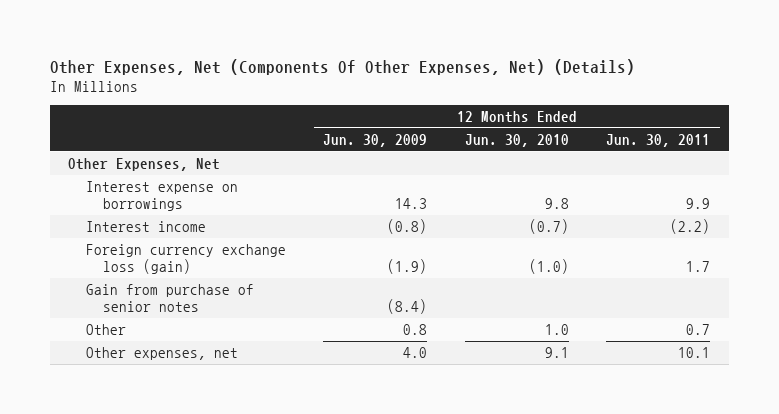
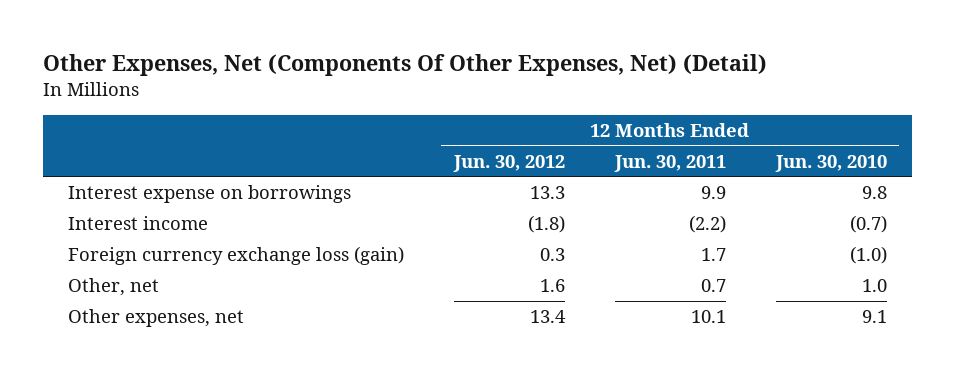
- Other Expenses, Net (Components Of Other Expenses, Net) (Details)
+ Other Expenses, Net (Components Of Other Expenses, Net) (Detail)
- | 12 Months Ended Jun. 30, 2009 | 12 Months Ended Jun. 30, 2010 | 12 Months Ended Jun. 30, 2011
+ | 12 Months Ended Jun. 30, 2012 | 12 Months Ended Jun. 30, 2011 | 12 Months Ended Jun. 30, 2010
- Other Expenses, Net
- Gain from purchase of senior notes | (8.4) | |
- Other | 0.8 | 1.0 | 0.7
+ Other, net | 1.6 | 0.7 | 1.0

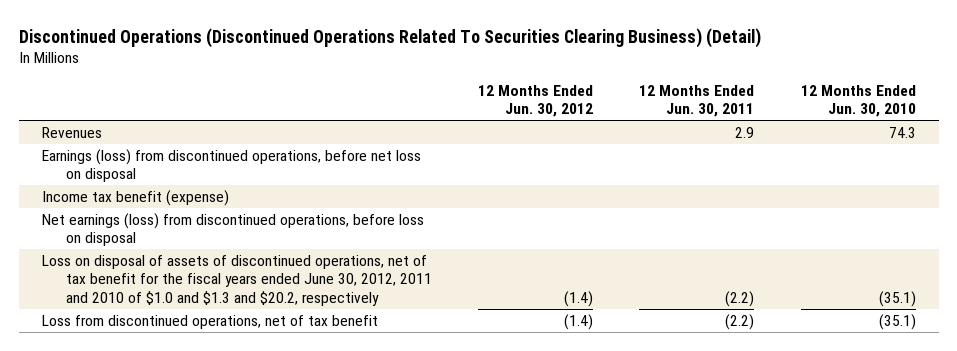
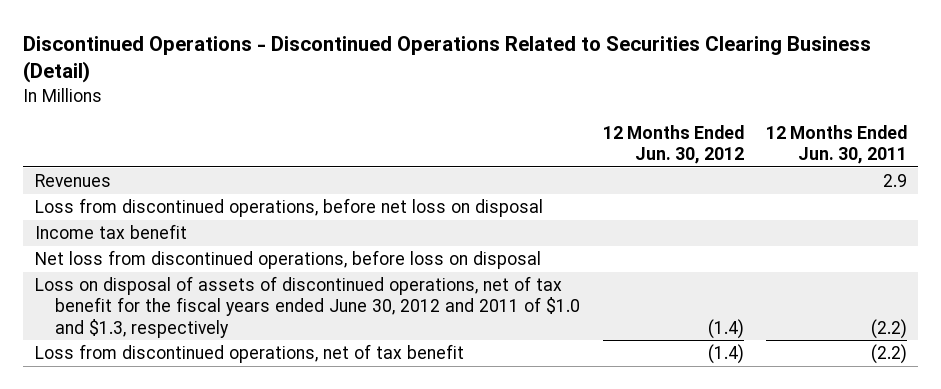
- Discontinued Operations (Discontinued Operations Related To Securities Clearing Business) (Detail)
+ Discontinued Operations - Discontinued Operations Related to Securities Clearing Business (Detail)
- | 12 Months Ended Jun. 30, 2012 | 12 Months Ended Jun. 30, 2011 | 12 Months Ended Jun. 30, 2010
+ | 12 Months Ended Jun. 30, 2012 | 12 Months Ended Jun. 30, 2011
- Earnings (loss) from discontinued operations, before net loss on disposal
- Income tax benefit (expense)
- Net earnings (loss) from discontinued operations, before loss on disposal
- Loss on disposal of assets of discontinued operations, net of tax benefit for the fiscal years ended June 30, 2012, 2011 and 2010 of $1.0 and $1.3 and $20.2, respectively | (1.4) | (2.2) | (35.1)
+ Loss from discontinued operations, before net loss on disposal
+ Income tax benefit
+ Net loss from discontinued operations, before loss on disposal
+ Loss on disposal of assets of discontinued operations, net of tax benefit for the fiscal years ended June 30, 2012 and 2011 of $1.0 and $1.3, respectively | (1.4) | (2.2)

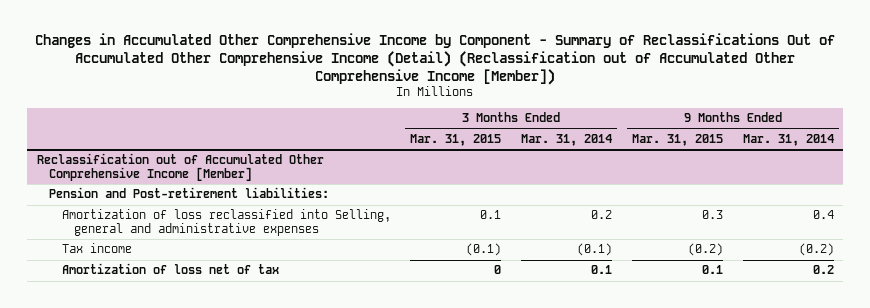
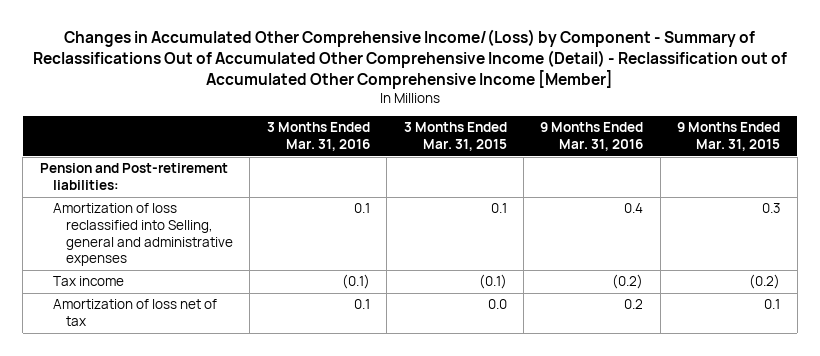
- Changes in Accumulated Other Comprehensive Income by Component - Summary of Reclassifications Out of Accumulated Other Comprehensive Income (Detail) (Reclassification out of Accumulated Other Comprehensive Income [Member])
+ Changes in Accumulated Other Comprehensive Income/(Loss) by Component - Summary of Reclassifications Out of Accumulated Other Comprehensive Income (Detail) - Reclassification out of Accumulated Other Comprehensive Income [Member]
- | 3 Months Ended Mar. 31, 2015 | 3 Months Ended Mar. 31, 2014 | 9 Months Ended Mar. 31, 2015 | 9 Months Ended Mar. 31, 2014
+ | 3 Months Ended Mar. 31, 2016 | 3 Months Ended Mar. 31, 2015 | 9 Months Ended Mar. 31, 2016 | 9 Months Ended Mar. 31, 2015
- Reclassification out of Accumulated Other Comprehensive Income [Member]
- Amortization of loss net of tax | 0 | 0.1 | 0.1 | 0.2
+ Amortization of loss net of tax | 0.1 | 0.0 | 0.2 | 0.1

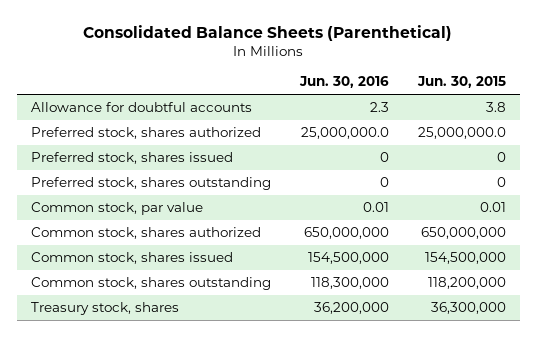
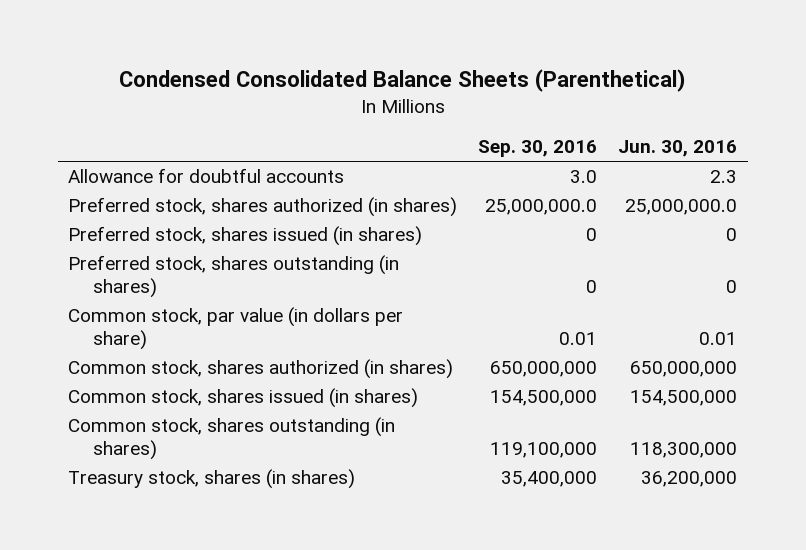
- Consolidated Balance Sheets (Parenthetical)
+ Condensed Consolidated Balance Sheets (Parenthetical)
- | Jun. 30, 2016 | Jun. 30, 2015
+ | Sep. 30, 2016 | Jun. 30, 2016
- Preferred stock, shares authorized | 25,000,000.0 | 25,000,000.0
- Preferred stock, shares issued | 0 | 0
- Preferred stock, shares outstanding | 0 | 0
- Common stock, par value | 0.01 | 0.01
- Common stock, shares authorized | 650,000,000 | 650,000,000
- Common stock, shares issued | 154,500,000 | 154,500,000
- Common stock, shares outstanding | 118,300,000 | 118,200,000
- Treasury stock, shares | 36,200,000 | 36,300,000
+ Preferred stock, shares authorized (in shares) | 25,000,000.0 | 25,000,000.0
+ Preferred stock, shares issued (in shares) | 0 | 0
+ Preferred stock, shares outstanding (in shares) | 0 | 0
+ Common stock, par value (in dollars per share) | 0.01 | 0.01
+ Common stock, shares authorized (in shares) | 650,000,000 | 650,000,000
+ Common stock, shares issued (in shares) | 154,500,000 | 154,500,000
+ Common stock, shares outstanding (in shares) | 119,100,000 | 118,300,000
+ Treasury stock, shares (in shares) | 35,400,000 | 36,200,000

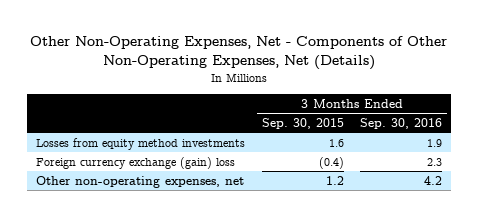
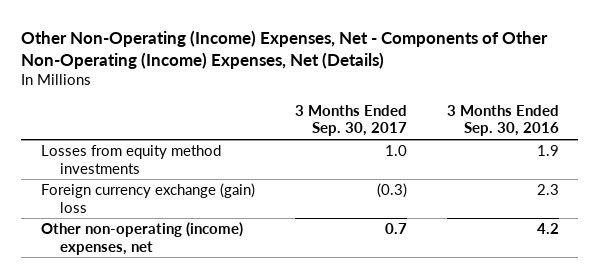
- Other Non-Operating Expenses, Net - Components of Other Non-Operating Expenses, Net (Details)
+ Other Non-Operating (Income) Expenses, Net - Components of Other Non-Operating (Income) Expenses, Net (Details)
- | 3 Months Ended Sep. 30, 2015 | 3 Months Ended Sep. 30, 2016
+ | 3 Months Ended Sep. 30, 2017 | 3 Months Ended Sep. 30, 2016
- Other non-operating expenses, net | 1.2 | 4.2
+ Other non-operating (income) expenses, net | 0.7 | 4.2

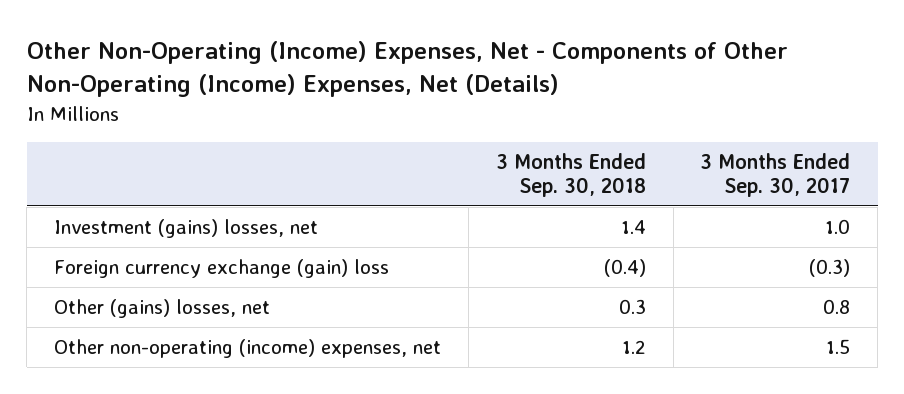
- | 3 Months Ended Sep. 30, 2017 | 3 Months Ended Sep. 30, 2016
+ | 3 Months Ended Sep. 30, 2018 | 3 Months Ended Sep. 30, 2017
- Losses from equity method investments | 1.0 | 1.9
+ Investment (gains) losses, net | 1.4 | 1.0
- Other non-operating (income) expenses, net | 0.7 | 4.2
+ Other (gains) losses, net | 0.3 | 0.8
+ Other non-operating (income) expenses, net | 1.2 | 1.5

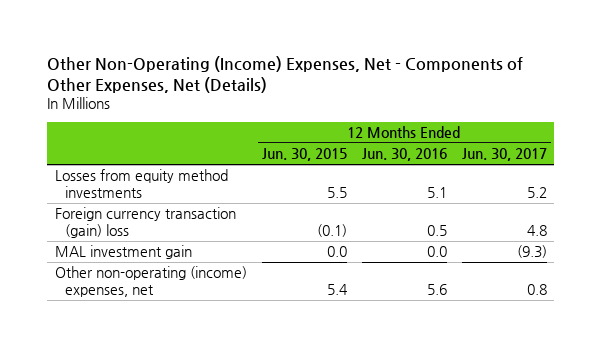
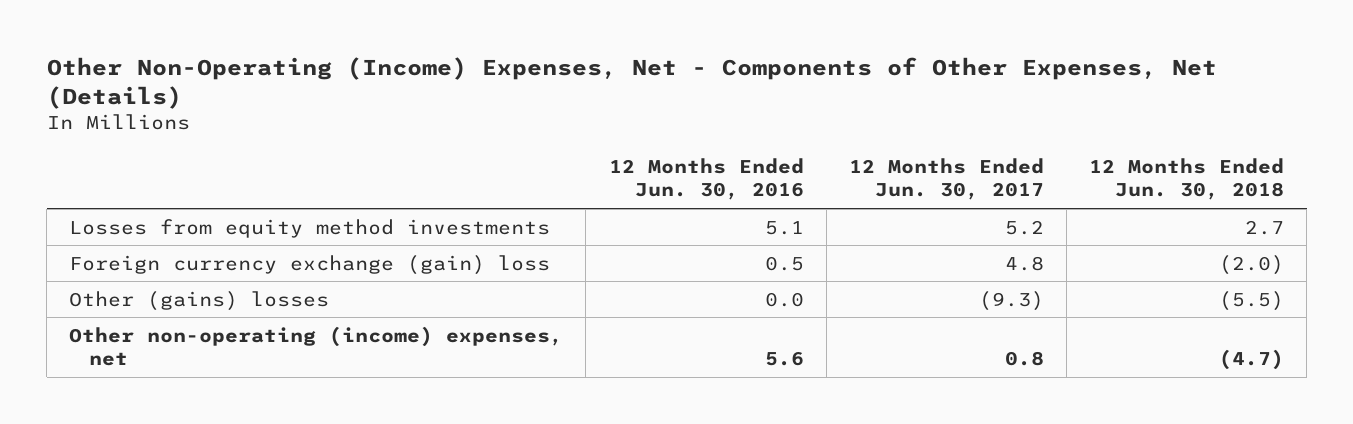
- | 12 Months Ended Jun. 30, 2015 | 12 Months Ended Jun. 30, 2016 | 12 Months Ended Jun. 30, 2017
+ | 12 Months Ended Jun. 30, 2016 | 12 Months Ended Jun. 30, 2017 | 12 Months Ended Jun. 30, 2018
- Foreign currency transaction (gain) loss | (0.1) | 0.5 | 4.8
- MAL investment gain | 0.0 | 0.0 | (9.3)
+ Foreign currency exchange (gain) loss | 0.5 | 4.8 | (2.0)
+ Other (gains) losses | 0.0 | (9.3) | (5.5)

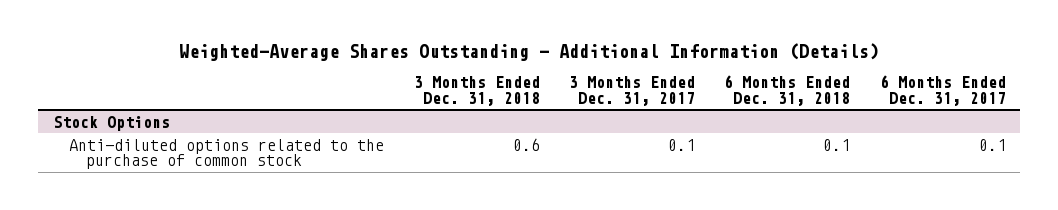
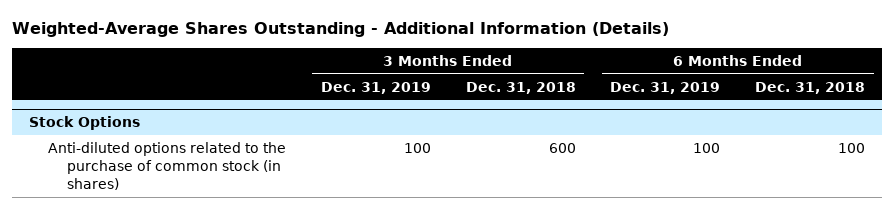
- | 3 Months Ended Dec. 31, 2018 | 3 Months Ended Dec. 31, 2017 | 6 Months Ended Dec. 31, 2018 | 6 Months Ended Dec. 31, 2017
+ | 3 Months Ended Dec. 31, 2019 | 3 Months Ended Dec. 31, 2018 | 6 Months Ended Dec. 31, 2019 | 6 Months Ended Dec. 31, 2018
@ Stock Options
- Anti-diluted options related to the purchase of common stock | 0.6 | 0.1 | 0.1 | 0.1
+ Anti-diluted options related to the purchase of common stock (in shares) | 100 | 600 | 100 | 100

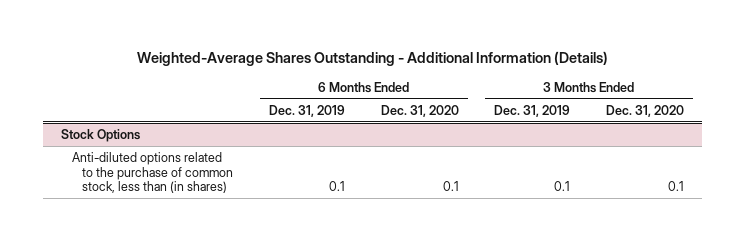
- | 3 Months Ended Dec. 31, 2019 | 3 Months Ended Dec. 31, 2018 | 6 Months Ended Dec. 31, 2019 | 6 Months Ended Dec. 31, 2018
+ | 6 Months Ended Dec. 31, 2019 | 6 Months Ended Dec. 31, 2020 | 3 Months Ended Dec. 31, 2019 | 3 Months Ended Dec. 31, 2020
@ Stock Options
- Anti-diluted options related to the purchase of common stock (in shares) | 100 | 600 | 100 | 100
+ Anti-diluted options related to the purchase of common stock, less than (in shares) | 0.1 | 0.1 | 0.1 | 0.1

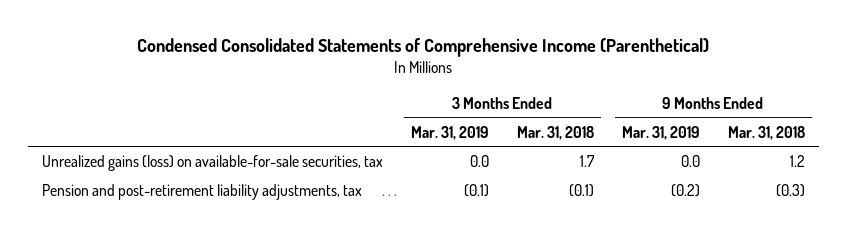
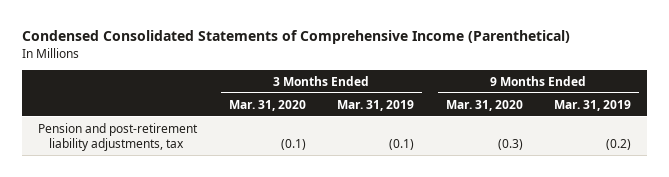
- | 3 Months Ended Mar. 31, 2019 | 3 Months Ended Mar. 31, 2018 | 9 Months Ended Mar. 31, 2019 | 9 Months Ended Mar. 31, 2018
+ | 3 Months Ended Mar. 31, 2020 | 3 Months Ended Mar. 31, 2019 | 9 Months Ended Mar. 31, 2020 | 9 Months Ended Mar. 31, 2019
- Unrealized gains (loss) on available-for-sale securities, tax | 0.0 | 1.7 | 0.0 | 1.2

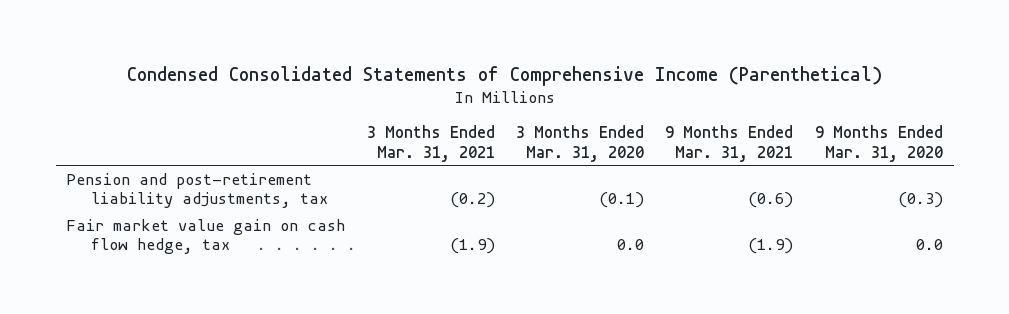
- | 3 Months Ended Mar. 31, 2020 | 3 Months Ended Mar. 31, 2019 | 9 Months Ended Mar. 31, 2020 | 9 Months Ended Mar. 31, 2019
+ | 3 Months Ended Mar. 31, 2021 | 3 Months Ended Mar. 31, 2020 | 9 Months Ended Mar. 31, 2021 | 9 Months Ended Mar. 31, 2020
+ Fair market value gain on cash flow hedge, tax | (1.9) | 0.0 | (1.9) | 0.0

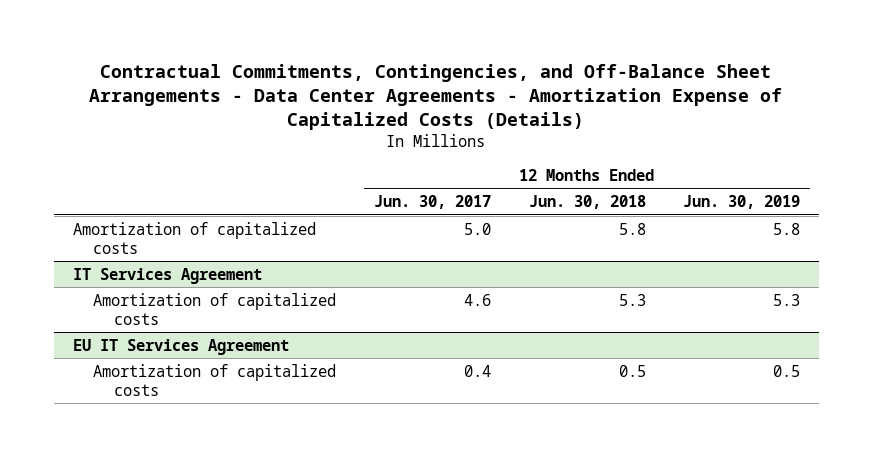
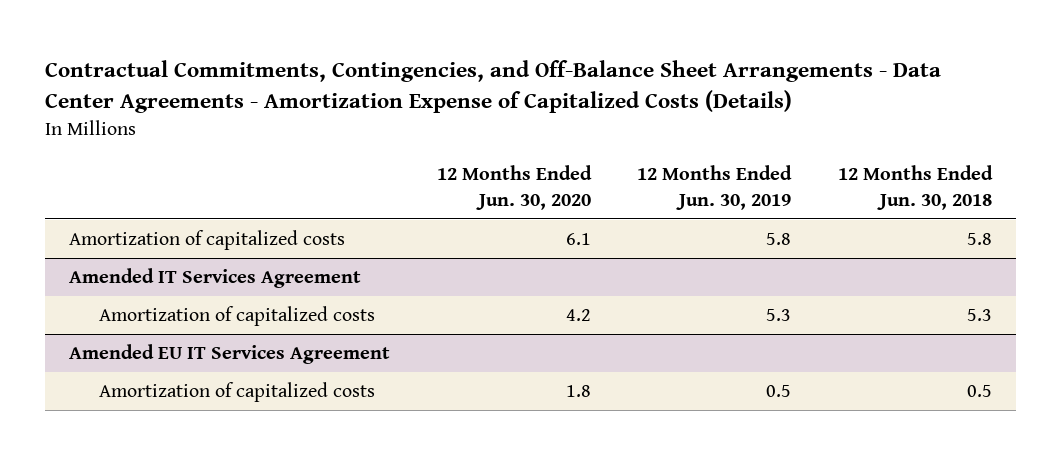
- | 12 Months Ended Jun. 30, 2017 | 12 Months Ended Jun. 30, 2018 | 12 Months Ended Jun. 30, 2019
+ | 12 Months Ended Jun. 30, 2020 | 12 Months Ended Jun. 30, 2019 | 12 Months Ended Jun. 30, 2018
- IT Services Agreement
+ Amended IT Services Agreement
- EU IT Services Agreement
+ Amended EU IT Services Agreement

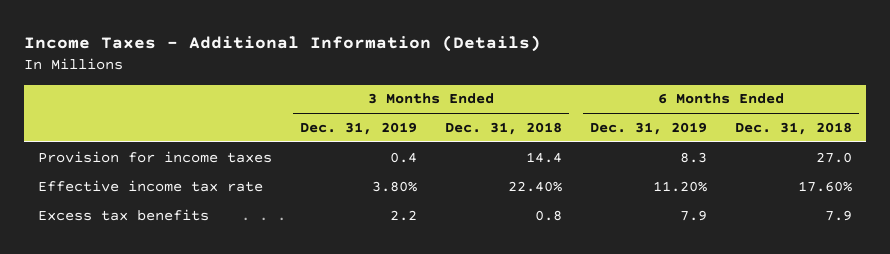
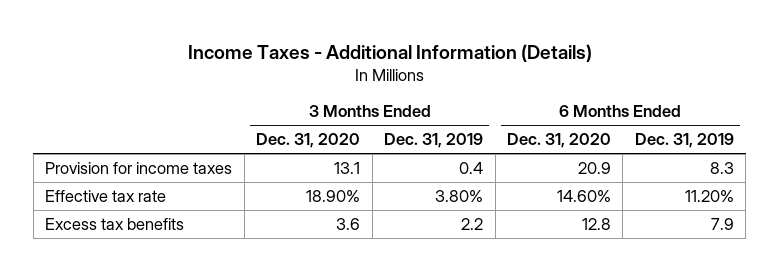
- | 3 Months Ended Dec. 31, 2019 | 3 Months Ended Dec. 31, 2018 | 6 Months Ended Dec. 31, 2019 | 6 Months Ended Dec. 31, 2018
+ | 3 Months Ended Dec. 31, 2020 | 3 Months Ended Dec. 31, 2019 | 6 Months Ended Dec. 31, 2020 | 6 Months Ended Dec. 31, 2019
- Effective income tax rate | 3.80% | 22.40% | 11.20% | 17.60%
+ Effective tax rate | 18.90% | 3.80% | 14.60% | 11.20%

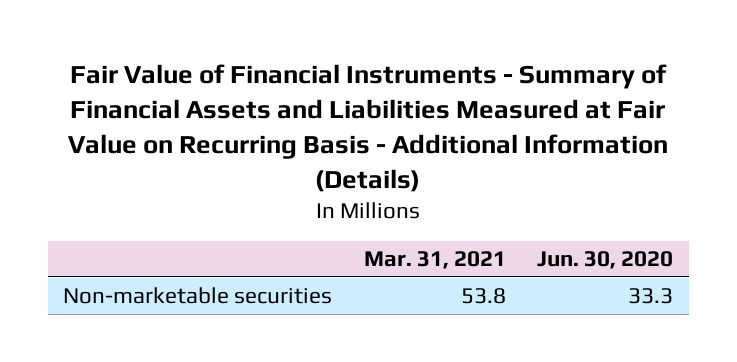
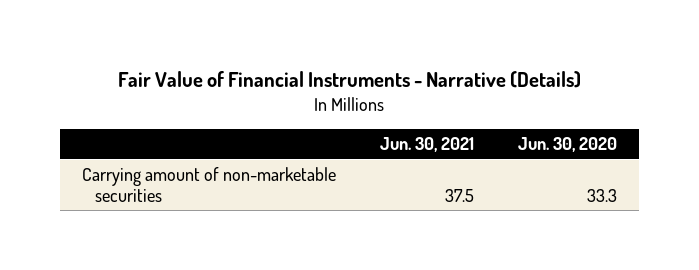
- Fair Value of Financial Instruments - Summary of Financial Assets and Liabilities Measured at Fair Value on Recurring Basis - Additional Information (Details)
+ Fair Value of Financial Instruments - Narrative (Details)
- | Mar. 31, 2021 | Jun. 30, 2020
+ | Jun. 30, 2021 | Jun. 30, 2020
- Non-marketable securities | 53.8 | 33.3
+ Carrying amount of non-marketable securities | 37.5 | 33.3

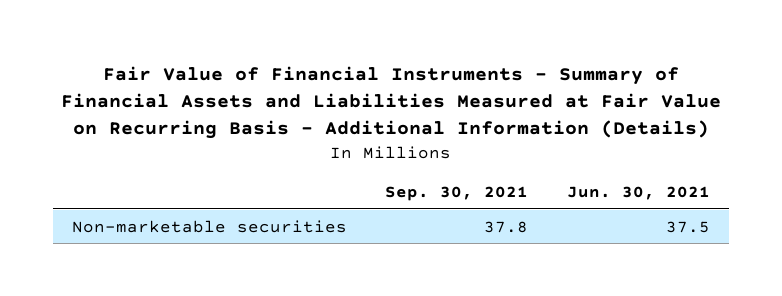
- Fair Value of Financial Instruments - Narrative (Details)
+ Fair Value of Financial Instruments - Summary of Financial Assets and Liabilities Measured at Fair Value on Recurring Basis - Additional Information (Details)
- | Jun. 30, 2021 | Jun. 30, 2020
+ | Sep. 30, 2021 | Jun. 30, 2021
- Carrying amount of non-marketable securities | 37.5 | 33.3
+ Non-marketable securities | 37.8 | 37.5

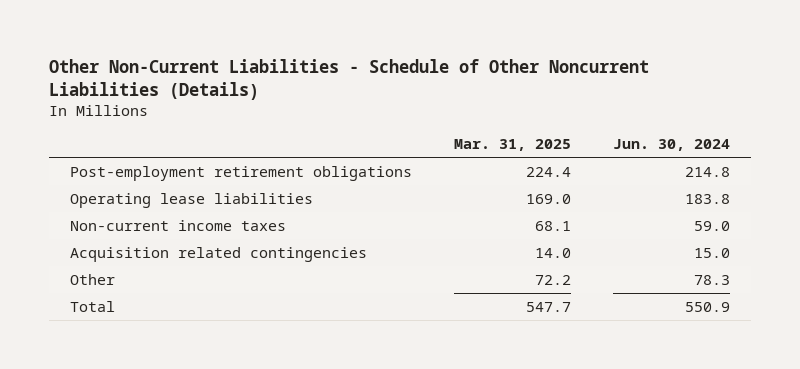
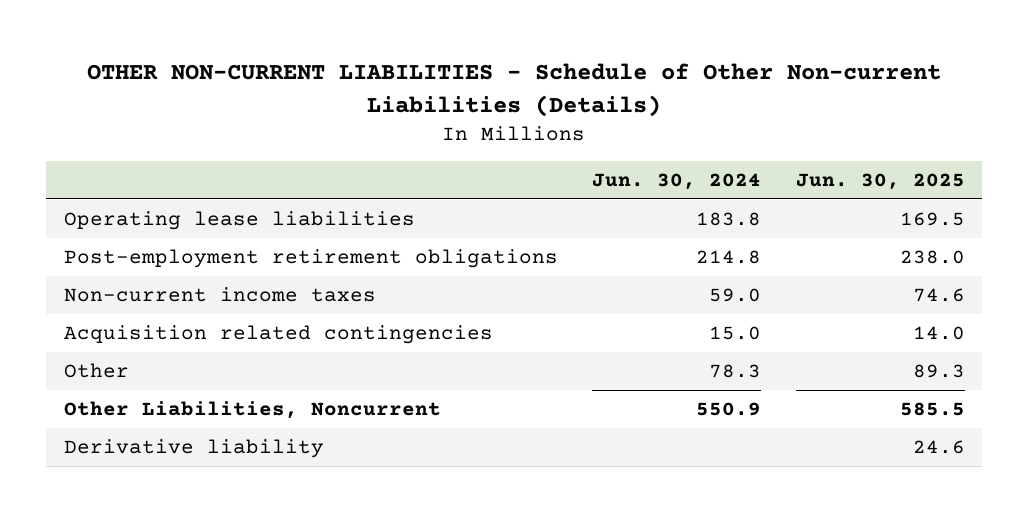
- Other Non-Current Liabilities - Schedule of Other Noncurrent Liabilities (Details)
+ OTHER NON-CURRENT LIABILITIES - Schedule of Other Non-current Liabilities (Details)
- | Mar. 31, 2025 | Jun. 30, 2024
+ | Jun. 30, 2024 | Jun. 30, 2025
moved down: Post-employment retirement obligations | 214.8 | 238.0
- Total | 547.7 | 550.9
+ Other Liabilities, Noncurrent | 550.9 | 585.5
+ Derivative liability | | 24.6

